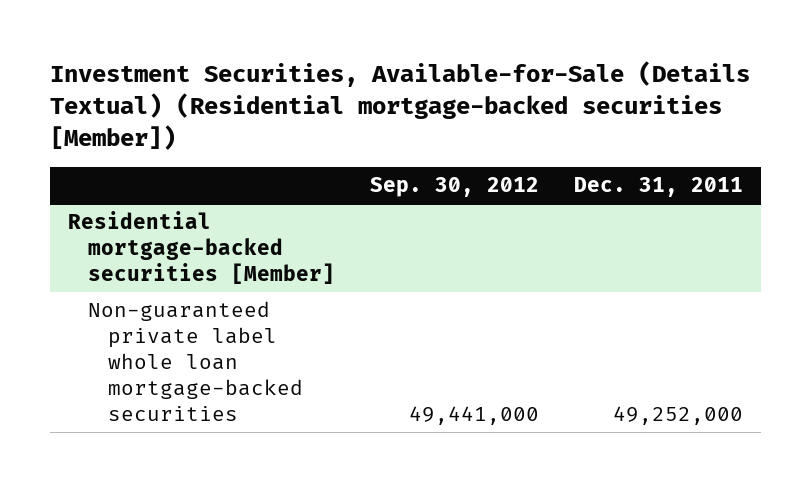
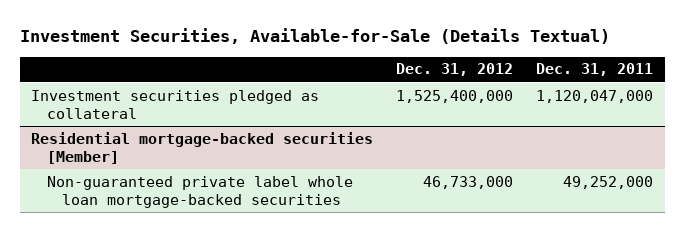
- Investment Securities, Available-for-Sale (Details Textual) (Residential mortgage-backed securities [Member])
+ Investment Securities, Available-for-Sale (Details Textual)
- | Sep. 30, 2012 | Dec. 31, 2011
+ | Dec. 31, 2012 | Dec. 31, 2011
+ Investment securities pledged as collateral | 1,525,400,000 | 1,120,047,000

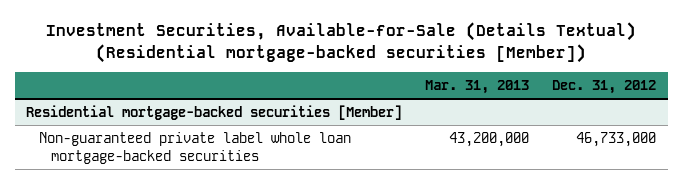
- Investment Securities, Available-for-Sale (Details Textual)
+ Investment Securities, Available-for-Sale (Details Textual) (Residential mortgage-backed securities [Member])
- | Dec. 31, 2012 | Dec. 31, 2011
+ | Mar. 31, 2013 | Dec. 31, 2012
- Investment securities pledged as collateral | 1,525,400,000 | 1,120,047,000

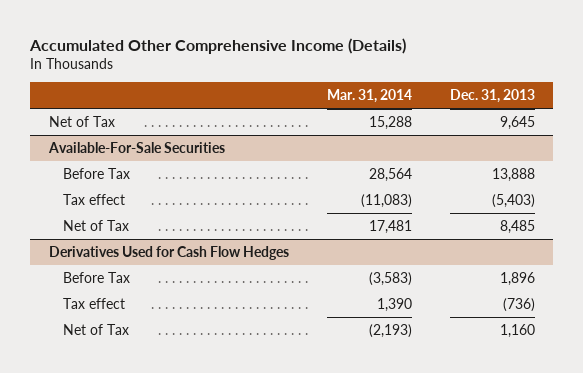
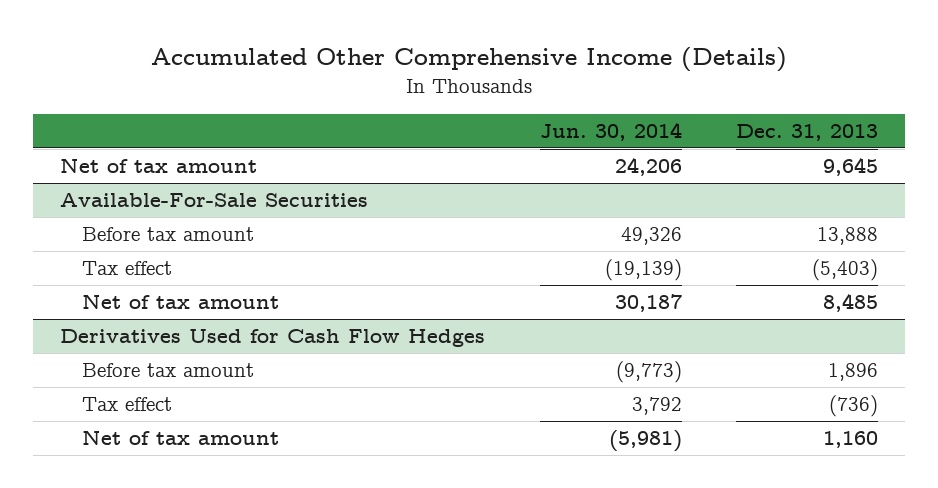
- | Mar. 31, 2014 | Dec. 31, 2013
+ | Jun. 30, 2014 | Dec. 31, 2013
- Net of Tax | 15,288 | 9,645
+ Net of tax amount | 24,206 | 9,645
@ Available-For-Sale Securities
- Before Tax | 28,564 | 13,888
+ Before tax amount | 49,326 | 13,888
- Net of Tax | 17,481 | 8,485
+ Net of tax amount | 30,187 | 8,485
@ Derivatives Used for Cash Flow Hedges
- Before Tax | (3,583) | 1,896
+ Before tax amount | (9,773) | 1,896
- Net of Tax | (2,193) | 1,160
+ Net of tax amount | (5,981) | 1,160

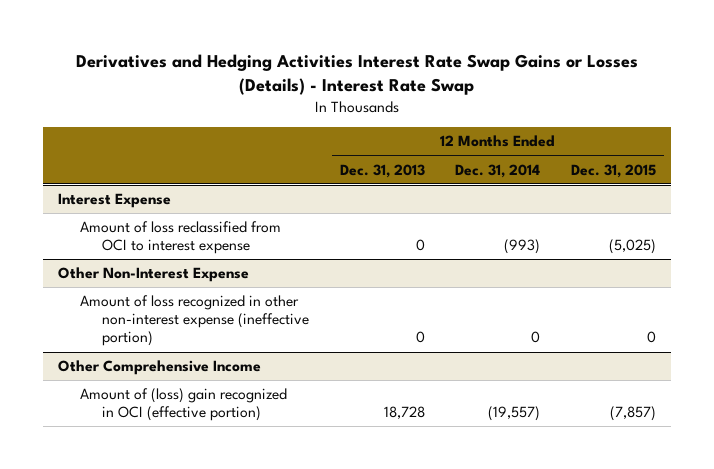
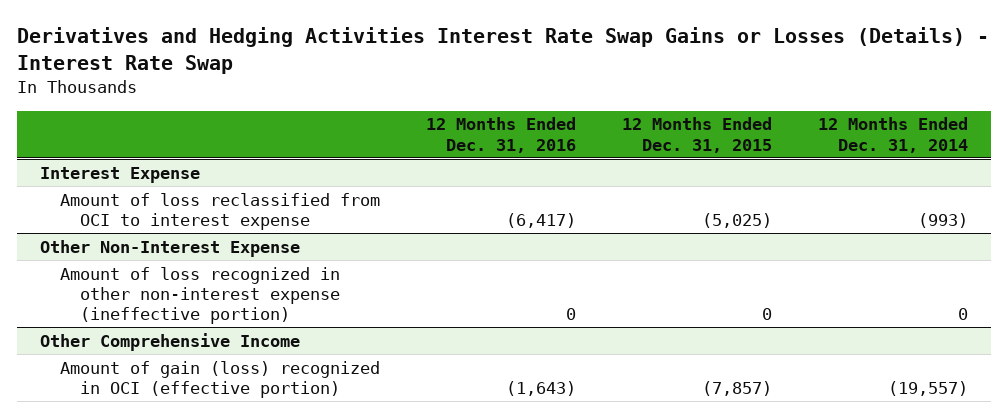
- | 12 Months Ended Dec. 31, 2013 | 12 Months Ended Dec. 31, 2014 | 12 Months Ended Dec. 31, 2015
+ | 12 Months Ended Dec. 31, 2016 | 12 Months Ended Dec. 31, 2015 | 12 Months Ended Dec. 31, 2014
@ Other Comprehensive Income
- Amount of (loss) gain recognized in OCI (effective portion) | 18,728 | (19,557) | (7,857)
+ Amount of gain (loss) recognized in OCI (effective portion) | (1,643) | (7,857) | (19,557)

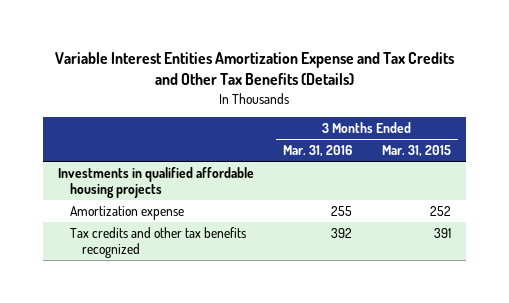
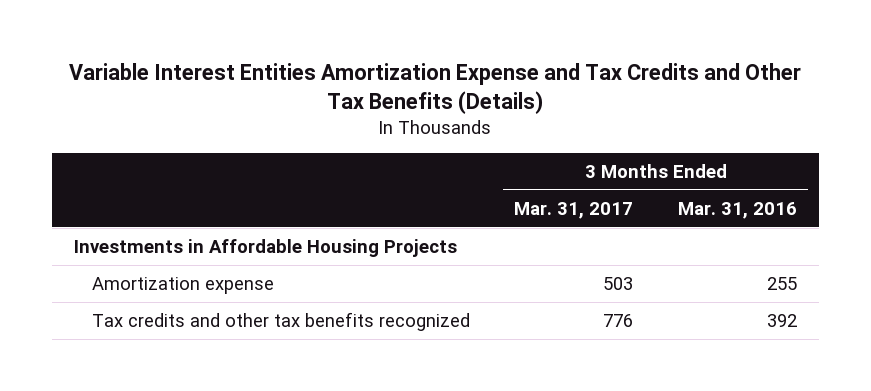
- | 3 Months Ended Mar. 31, 2016 | 3 Months Ended Mar. 31, 2015
+ | 3 Months Ended Mar. 31, 2017 | 3 Months Ended Mar. 31, 2016
- Investments in qualified affordable housing projects
+ Investments in Affordable Housing Projects

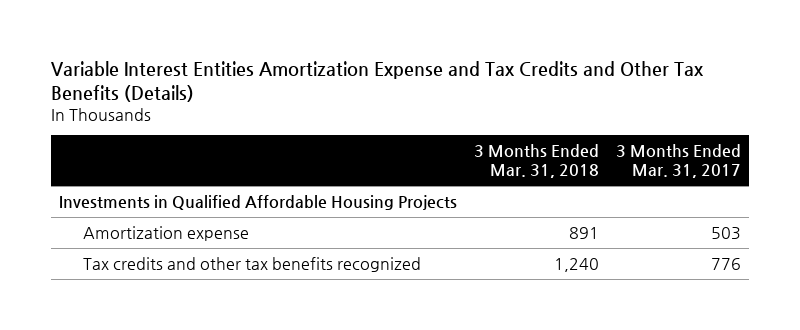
- | 3 Months Ended Mar. 31, 2017 | 3 Months Ended Mar. 31, 2016
+ | 3 Months Ended Mar. 31, 2018 | 3 Months Ended Mar. 31, 2017
- Investments in Affordable Housing Projects
+ Investments in Qualified Affordable Housing Projects

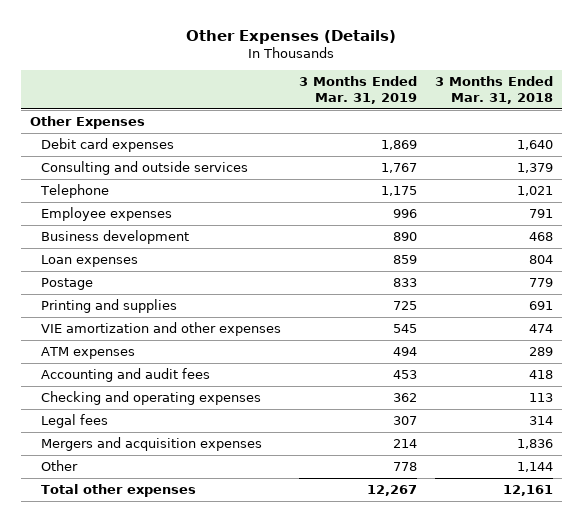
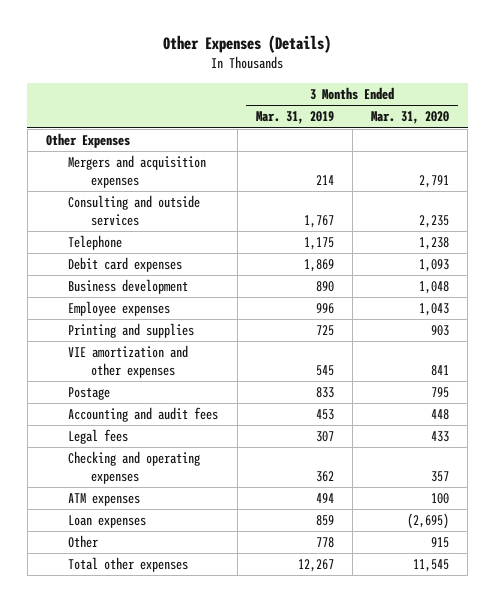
- | 3 Months Ended Mar. 31, 2019 | 3 Months Ended Mar. 31, 2018
+ | 3 Months Ended Mar. 31, 2019 | 3 Months Ended Mar. 31, 2020
moved up: Mergers and acquisition expenses | 214 | 2,791
moved down: Debit card expenses | 1,869 | 1,093
moved down: Employee expenses | 996 | 1,043
moved down: Postage | 833 | 795
moved down: Checking and operating expenses | 362 | 357
moved down: ATM expenses | 494 | 100
moved down: Loan expenses | 859 | (2,695)

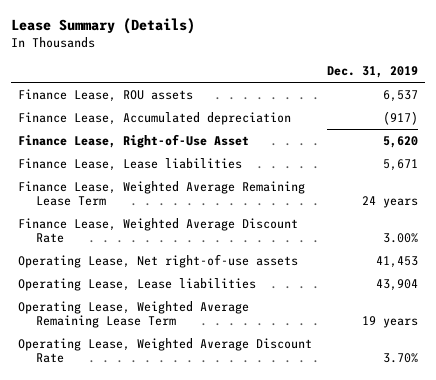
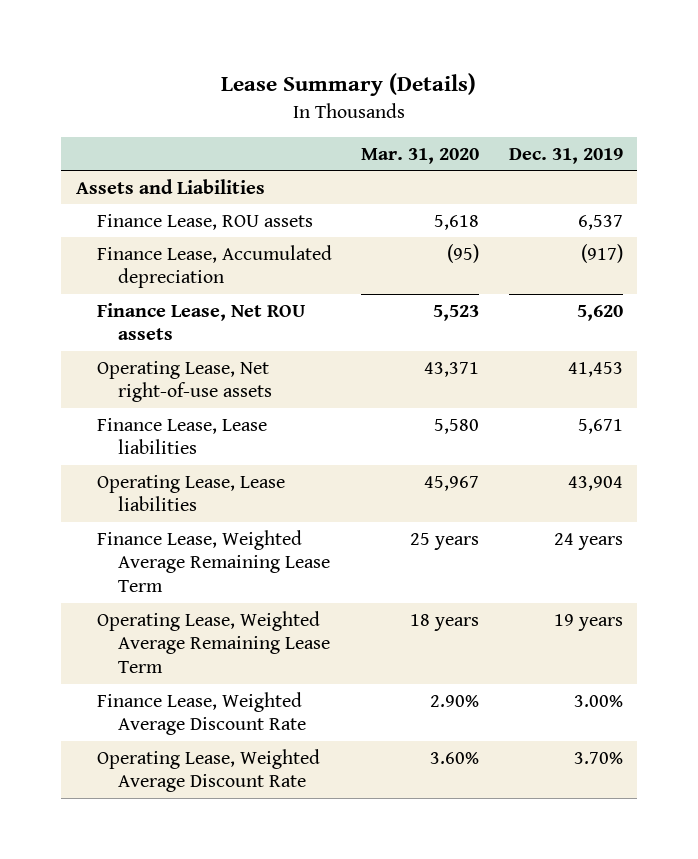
- | Dec. 31, 2019
+ | Mar. 31, 2020 | Dec. 31, 2019
+ Assets and Liabilities
- Finance Lease, Right-of-Use Asset | 5,620
+ Finance Lease, Net ROU assets | 5,523 | 5,620
moved down: Finance Lease, Lease liabilities | 5,580 | 5,671
moved down: Finance Lease, Weighted Average Remaining Lease Term | 25 years | 24 years
moved down: Finance Lease, Weighted Average Discount Rate | 2.90% | 3.00%

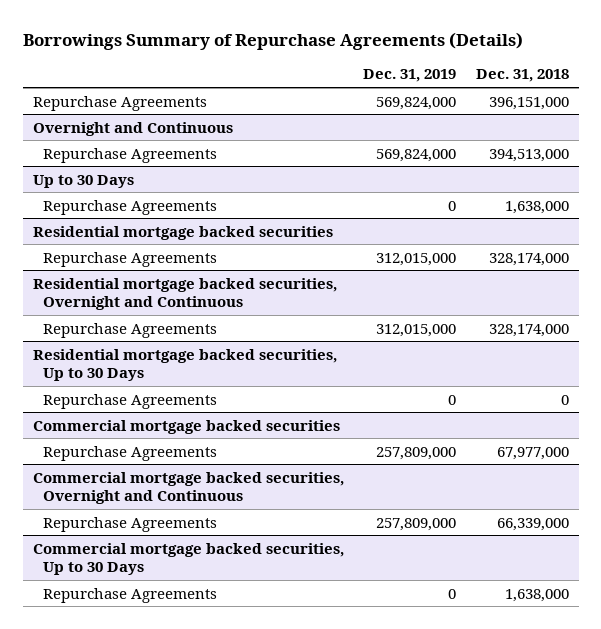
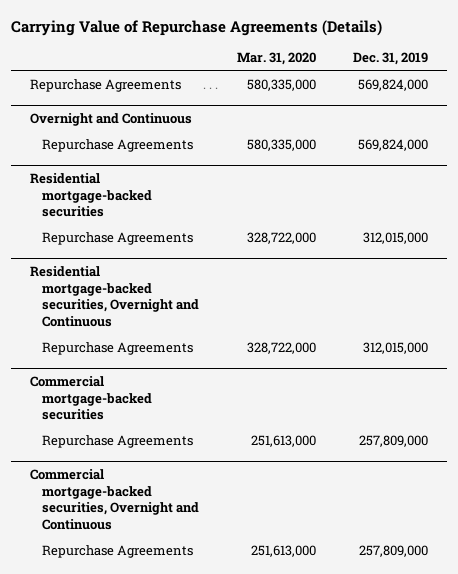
- Borrowings Summary of Repurchase Agreements (Details)
+ Carrying Value of Repurchase Agreements (Details)
- | Dec. 31, 2019 | Dec. 31, 2018
+ | Mar. 31, 2020 | Dec. 31, 2019
- Up to 30 Days
- Repurchase Agreements | 0 | 1,638,000
- Residential mortgage backed securities
+ Residential mortgage-backed securities
- Residential mortgage backed securities, Overnight and Continuous
+ Residential mortgage-backed securities, Overnight and Continuous
- Residential mortgage backed securities, Up to 30 Days
- Repurchase Agreements | 0 | 0
- Commercial mortgage backed securities
+ Commercial mortgage-backed securities
- Commercial mortgage backed securities, Overnight and Continuous
+ Commercial mortgage-backed securities, Overnight and Continuous
- Commercial mortgage backed securities, Up to 30 Days
- Repurchase Agreements | 0 | 1,638,000

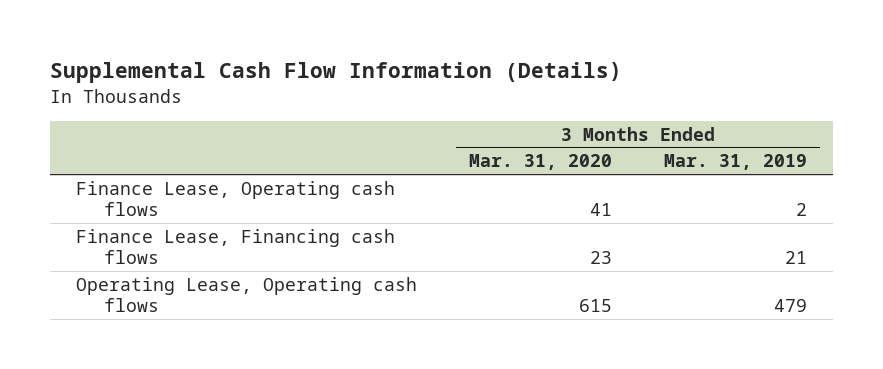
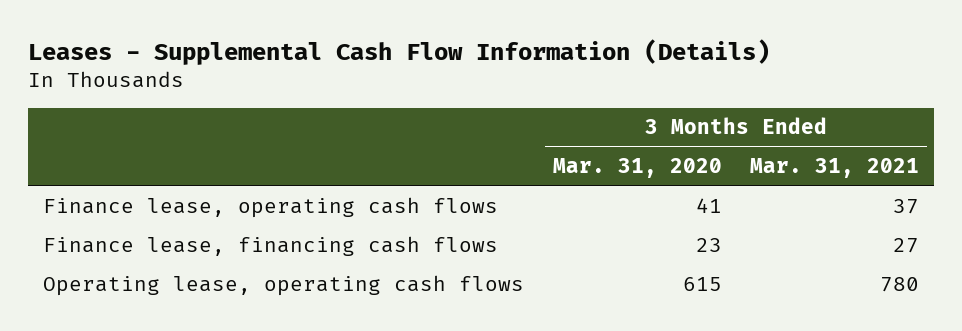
- Supplemental Cash Flow Information (Details)
+ Leases - Supplemental Cash Flow Information (Details)
- | 3 Months Ended Mar. 31, 2020 | 3 Months Ended Mar. 31, 2019
+ | 3 Months Ended Mar. 31, 2020 | 3 Months Ended Mar. 31, 2021
- Finance Lease, Operating cash flows | 41 | 2
- Finance Lease, Financing cash flows | 23 | 21
- Operating Lease, Operating cash flows | 615 | 479
+ Finance lease, operating cash flows | 41 | 37
+ Finance lease, financing cash flows | 23 | 27
+ Operating lease, operating cash flows | 615 | 780

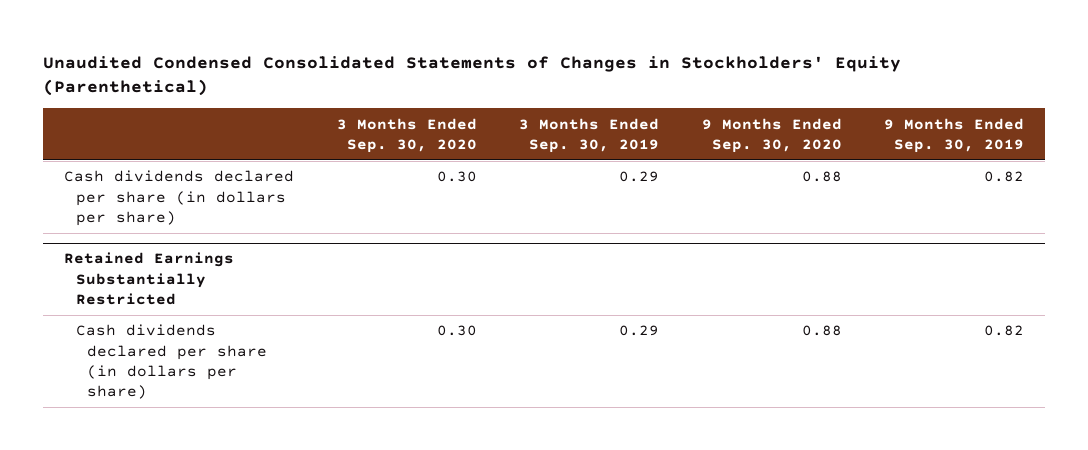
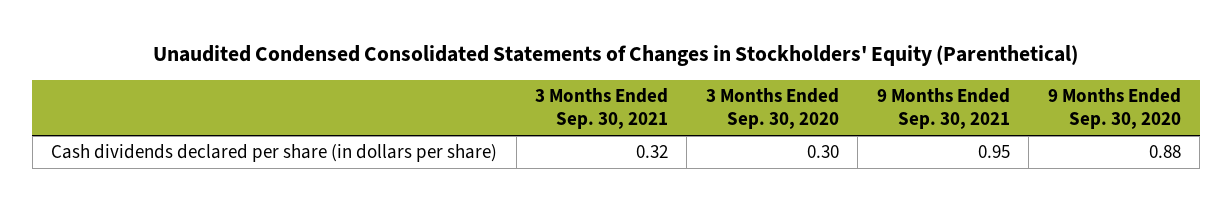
- | 3 Months Ended Sep. 30, 2020 | 3 Months Ended Sep. 30, 2019 | 9 Months Ended Sep. 30, 2020 | 9 Months Ended Sep. 30, 2019
+ | 3 Months Ended Sep. 30, 2021 | 3 Months Ended Sep. 30, 2020 | 9 Months Ended Sep. 30, 2021 | 9 Months Ended Sep. 30, 2020
- Retained Earnings Substantially Restricted
- Cash dividends declared per share (in dollars per share) | 0.30 | 0.29 | 0.88 | 0.82

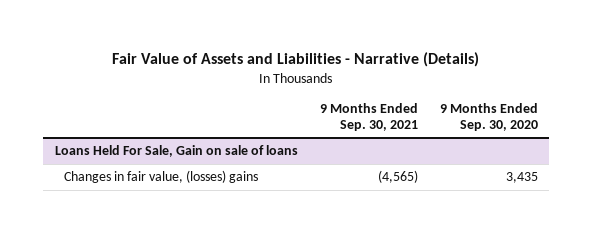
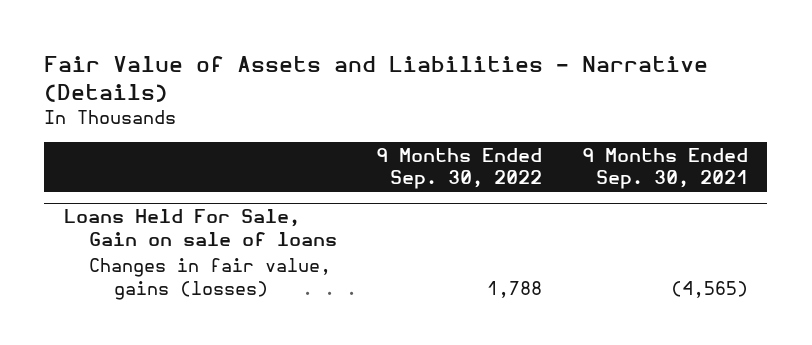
- | 9 Months Ended Sep. 30, 2021 | 9 Months Ended Sep. 30, 2020
+ | 9 Months Ended Sep. 30, 2022 | 9 Months Ended Sep. 30, 2021
@ Loans Held For Sale, Gain on sale of loans
- Changes in fair value, (losses) gains | (4,565) | 3,435
+ Changes in fair value, gains (losses) | 1,788 | (4,565)

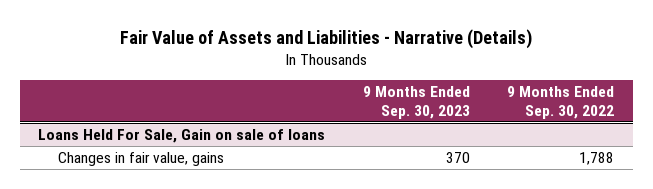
- | 9 Months Ended Sep. 30, 2022 | 9 Months Ended Sep. 30, 2021
+ | 9 Months Ended Sep. 30, 2023 | 9 Months Ended Sep. 30, 2022
@ Loans Held For Sale, Gain on sale of loans
- Changes in fair value, gains (losses) | 1,788 | (4,565)
+ Changes in fair value, gains | 370 | 1,788

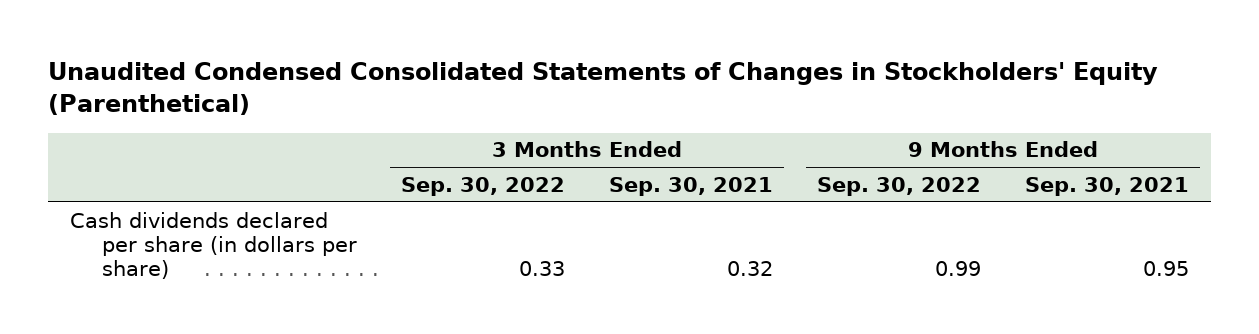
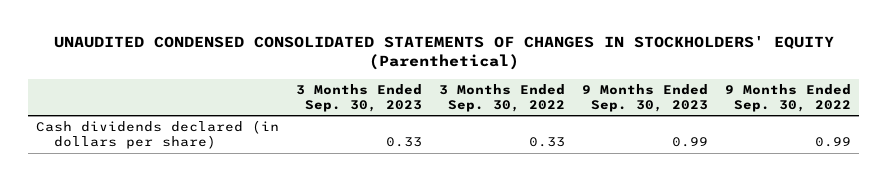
- Unaudited Condensed Consolidated Statements of Changes in Stockholders' Equity (Parenthetical)
+ UNAUDITED CONDENSED CONSOLIDATED STATEMENTS OF CHANGES IN STOCKHOLDERS' EQUITY (Parenthetical)
- | 3 Months Ended Sep. 30, 2022 | 3 Months Ended Sep. 30, 2021 | 9 Months Ended Sep. 30, 2022 | 9 Months Ended Sep. 30, 2021
+ | 3 Months Ended Sep. 30, 2023 | 3 Months Ended Sep. 30, 2022 | 9 Months Ended Sep. 30, 2023 | 9 Months Ended Sep. 30, 2022
- Cash dividends declared per share (in dollars per share) | 0.33 | 0.32 | 0.99 | 0.95
+ Cash dividends declared (in dollars per share) | 0.33 | 0.33 | 0.99 | 0.99

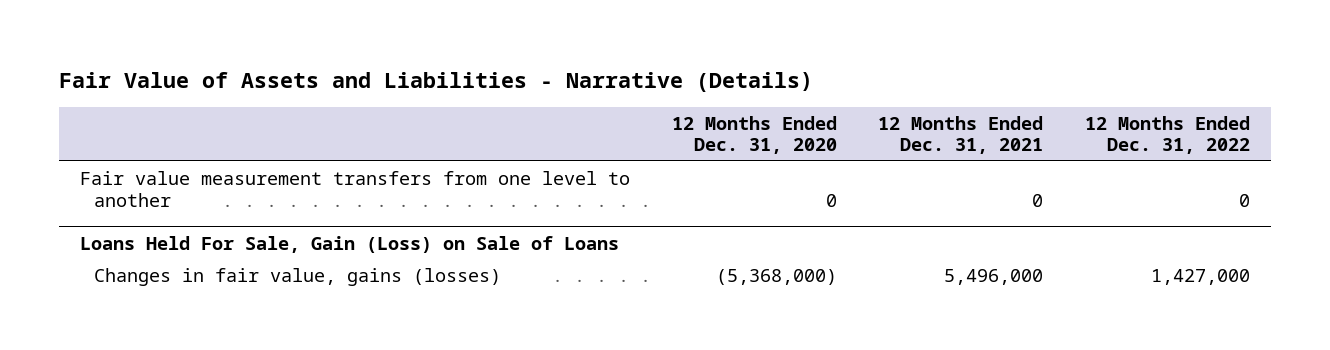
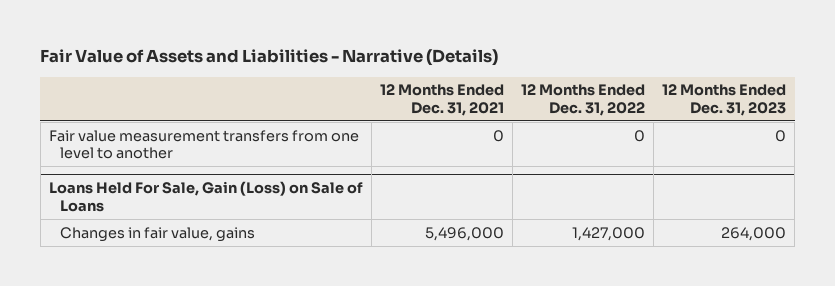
- | 12 Months Ended Dec. 31, 2020 | 12 Months Ended Dec. 31, 2021 | 12 Months Ended Dec. 31, 2022
+ | 12 Months Ended Dec. 31, 2021 | 12 Months Ended Dec. 31, 2022 | 12 Months Ended Dec. 31, 2023
@ Loans Held For Sale, Gain (Loss) on Sale of Loans
- Changes in fair value, gains (losses) | (5,368,000) | 5,496,000 | 1,427,000
+ Changes in fair value, gains | 5,496,000 | 1,427,000 | 264,000

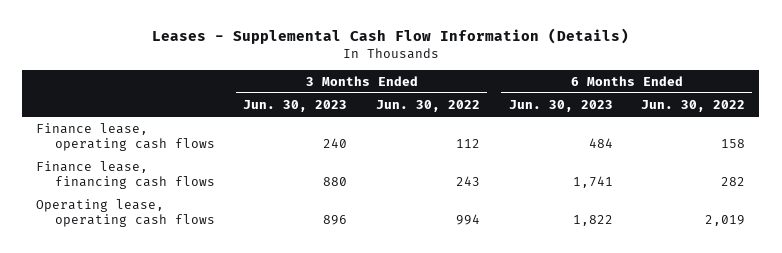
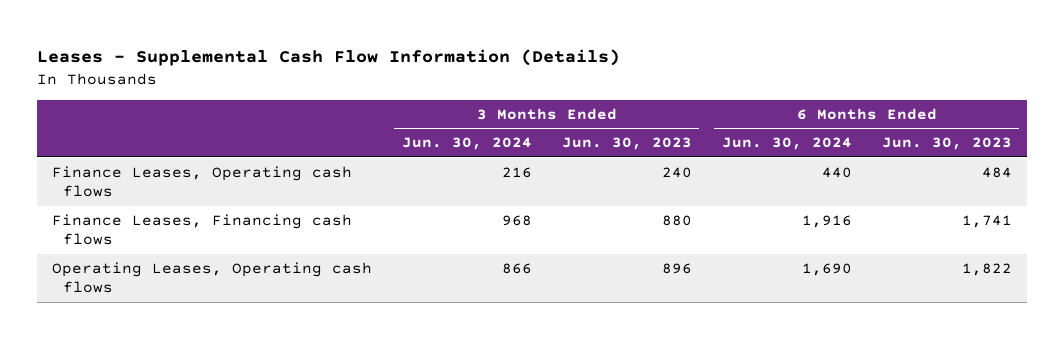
- | 3 Months Ended Jun. 30, 2023 | 3 Months Ended Jun. 30, 2022 | 6 Months Ended Jun. 30, 2023 | 6 Months Ended Jun. 30, 2022
+ | 3 Months Ended Jun. 30, 2024 | 3 Months Ended Jun. 30, 2023 | 6 Months Ended Jun. 30, 2024 | 6 Months Ended Jun. 30, 2023
- Finance lease, operating cash flows | 240 | 112 | 484 | 158
- Finance lease, financing cash flows | 880 | 243 | 1,741 | 282
- Operating lease, operating cash flows | 896 | 994 | 1,822 | 2,019
+ Finance Leases, Operating cash flows | 216 | 240 | 440 | 484
+ Finance Leases, Financing cash flows | 968 | 880 | 1,916 | 1,741
+ Operating Leases, Operating cash flows | 866 | 896 | 1,690 | 1,822

